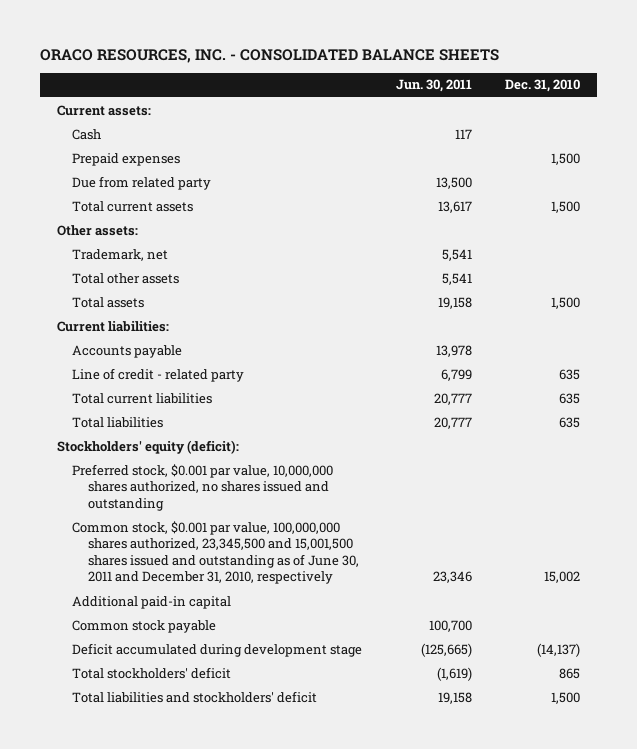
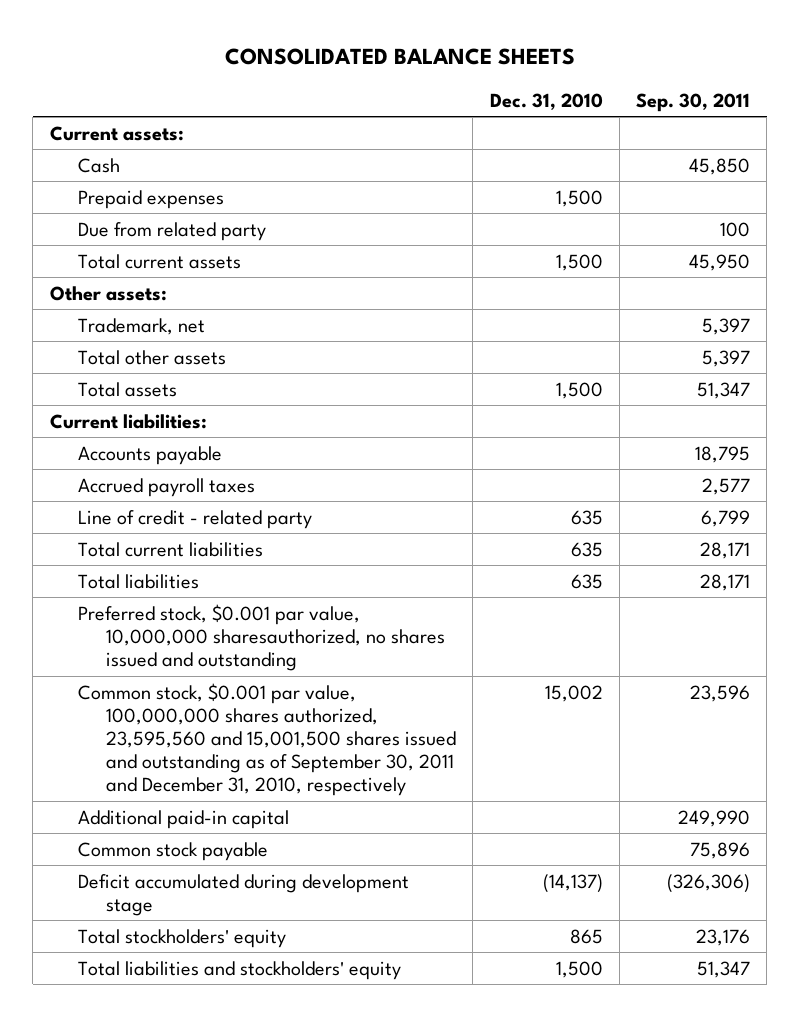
- ORACO RESOURCES, INC. - CONSOLIDATED BALANCE SHEETS
+ CONSOLIDATED BALANCE SHEETS
- | Jun. 30, 2011 | Dec. 31, 2010
+ | Dec. 31, 2010 | Sep. 30, 2011
+ Accrued payroll taxes | | 2,577
- Stockholders' equity (deficit):
- Preferred stock, $0.001 par value, 10,000,000 shares authorized, no shares issued and outstanding
- Common stock, $0.001 par value, 100,000,000 shares authorized, 23,345,500 and 15,001,500 shares issued and outstanding as of June 30, 2011 and December 31, 2010, respectively | 23,346 | 15,002
+ Preferred stock, $0.001 par value, 10,000,000 sharesauthorized, no shares issued and outstanding
+ Common stock, $0.001 par value, 100,000,000 shares authorized, 23,595,560 and 15,001,500 shares issued and outstanding as of September 30, 2011 and December 31, 2010, respectively | 15,002 | 23,596
- Total stockholders' deficit | (1,619) | 865
- Total liabilities and stockholders' deficit | 19,158 | 1,500
+ Total stockholders' equity | 865 | 23,176
+ Total liabilities and stockholders' equity | 1,500 | 51,347

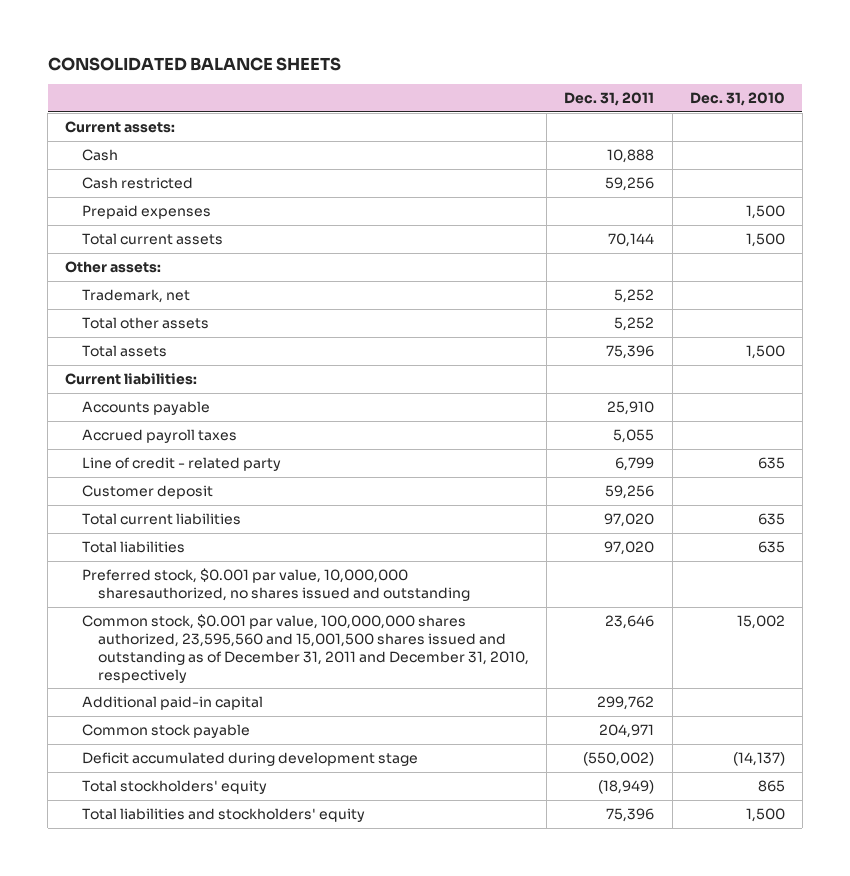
- | Dec. 31, 2010 | Sep. 30, 2011
+ | Dec. 31, 2011 | Dec. 31, 2010
+ Cash restricted | 59,256 |
- Due from related party | | 100
+ Customer deposit | 59,256 |
- Common stock, $0.001 par value, 100,000,000 shares authorized, 23,595,560 and 15,001,500 shares issued and outstanding as of September 30, 2011 and December 31, 2010, respectively | 15,002 | 23,596
+ Common stock, $0.001 par value, 100,000,000 shares authorized, 23,595,560 and 15,001,500 shares issued and outstanding as of December 31, 2011 and December 31, 2010, respectively | 23,646 | 15,002

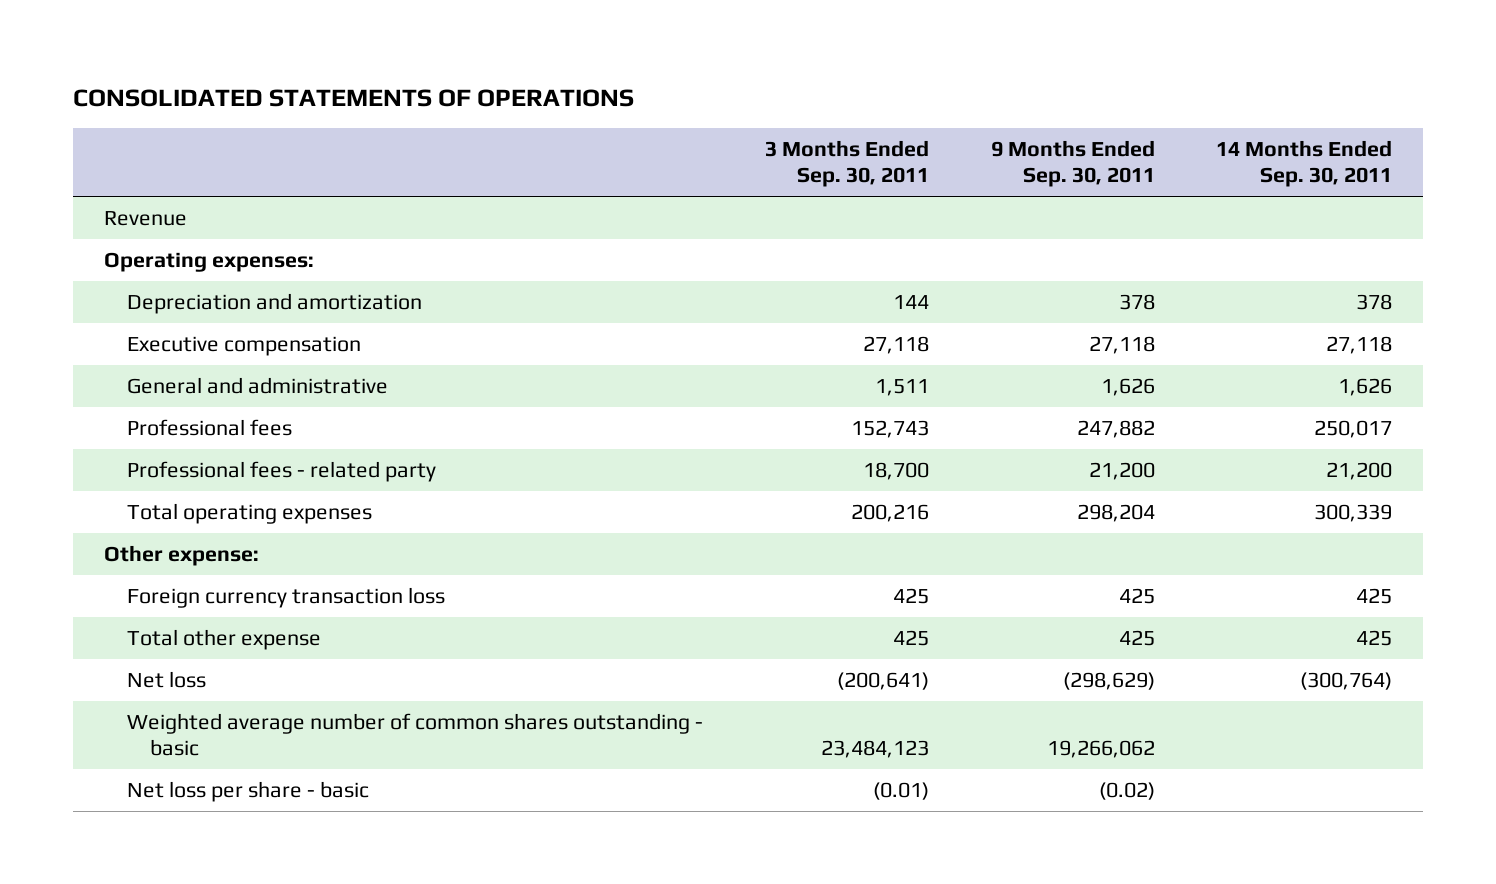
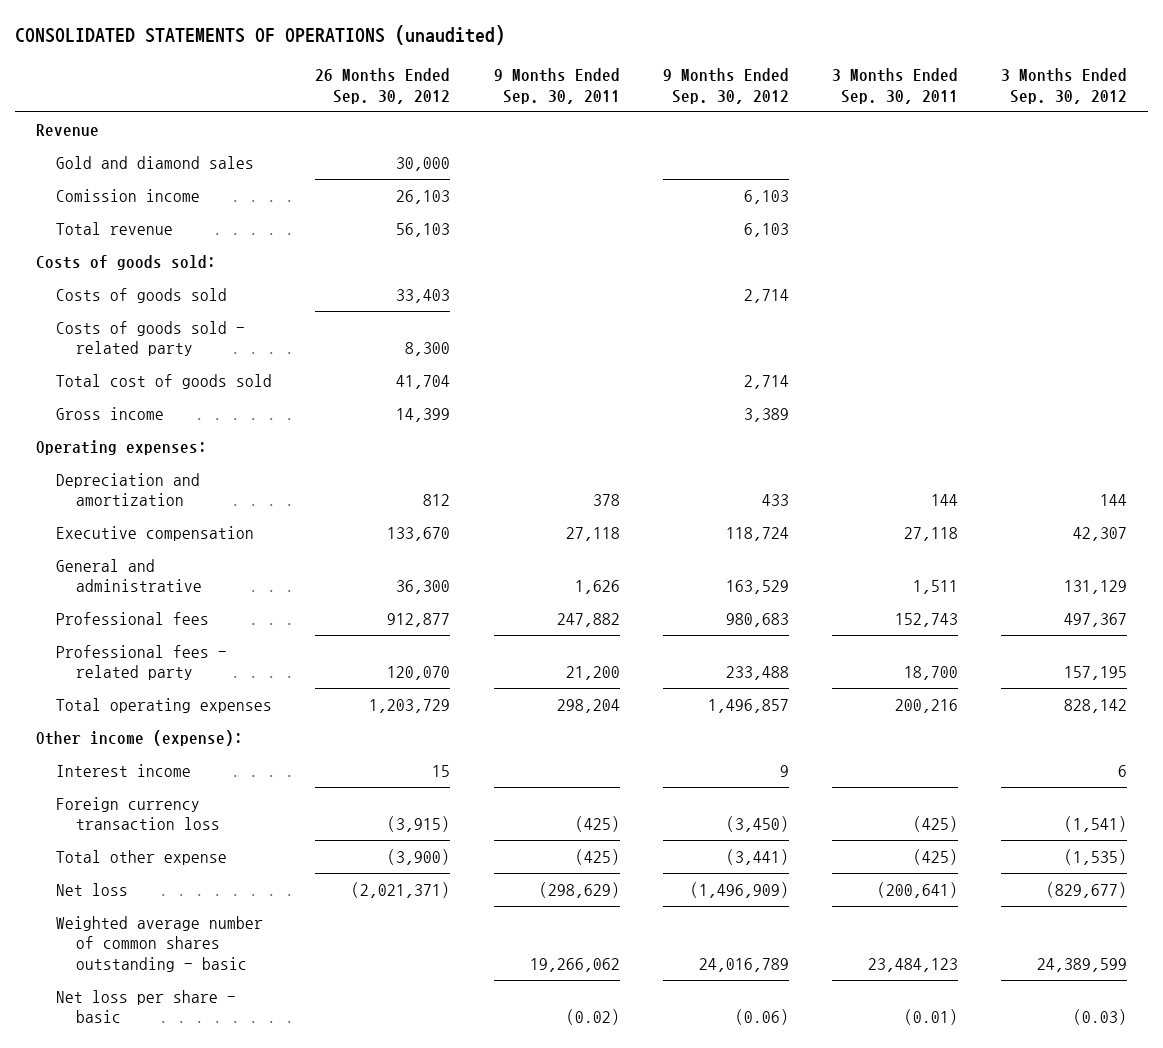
- CONSOLIDATED STATEMENTS OF OPERATIONS
+ CONSOLIDATED STATEMENTS OF OPERATIONS (unaudited)
- | 3 Months Ended Sep. 30, 2011 | 9 Months Ended Sep. 30, 2011 | 14 Months Ended Sep. 30, 2011
+ | 26 Months Ended Sep. 30, 2012 | 9 Months Ended Sep. 30, 2011 | 9 Months Ended Sep. 30, 2012 | 3 Months Ended Sep. 30, 2011 | 3 Months Ended Sep. 30, 2012
+ Gold and diamond sales | 30,000 | | | |
+ Comission income | 26,103 | | 6,103 | |
+ Total revenue | 56,103 | | 6,103 | |
+ Costs of goods sold:
+ Costs of goods sold | 33,403 | | 2,714 | |
+ Costs of goods sold - related party | 8,300 | | | |
+ Total cost of goods sold | 41,704 | | 2,714 | |
+ Gross income | 14,399 | | 3,389 | |
- Other expense:
- Foreign currency transaction loss | 425 | 425 | 425
- Total other expense | 425 | 425 | 425
+ Other income (expense):
+ Interest income | 15 | | 9 | | 6
+ Foreign currency transaction loss | (3,915) | (425) | (3,450) | (425) | (1,541)
+ Total other expense | (3,900) | (425) | (3,441) | (425) | (1,535)

